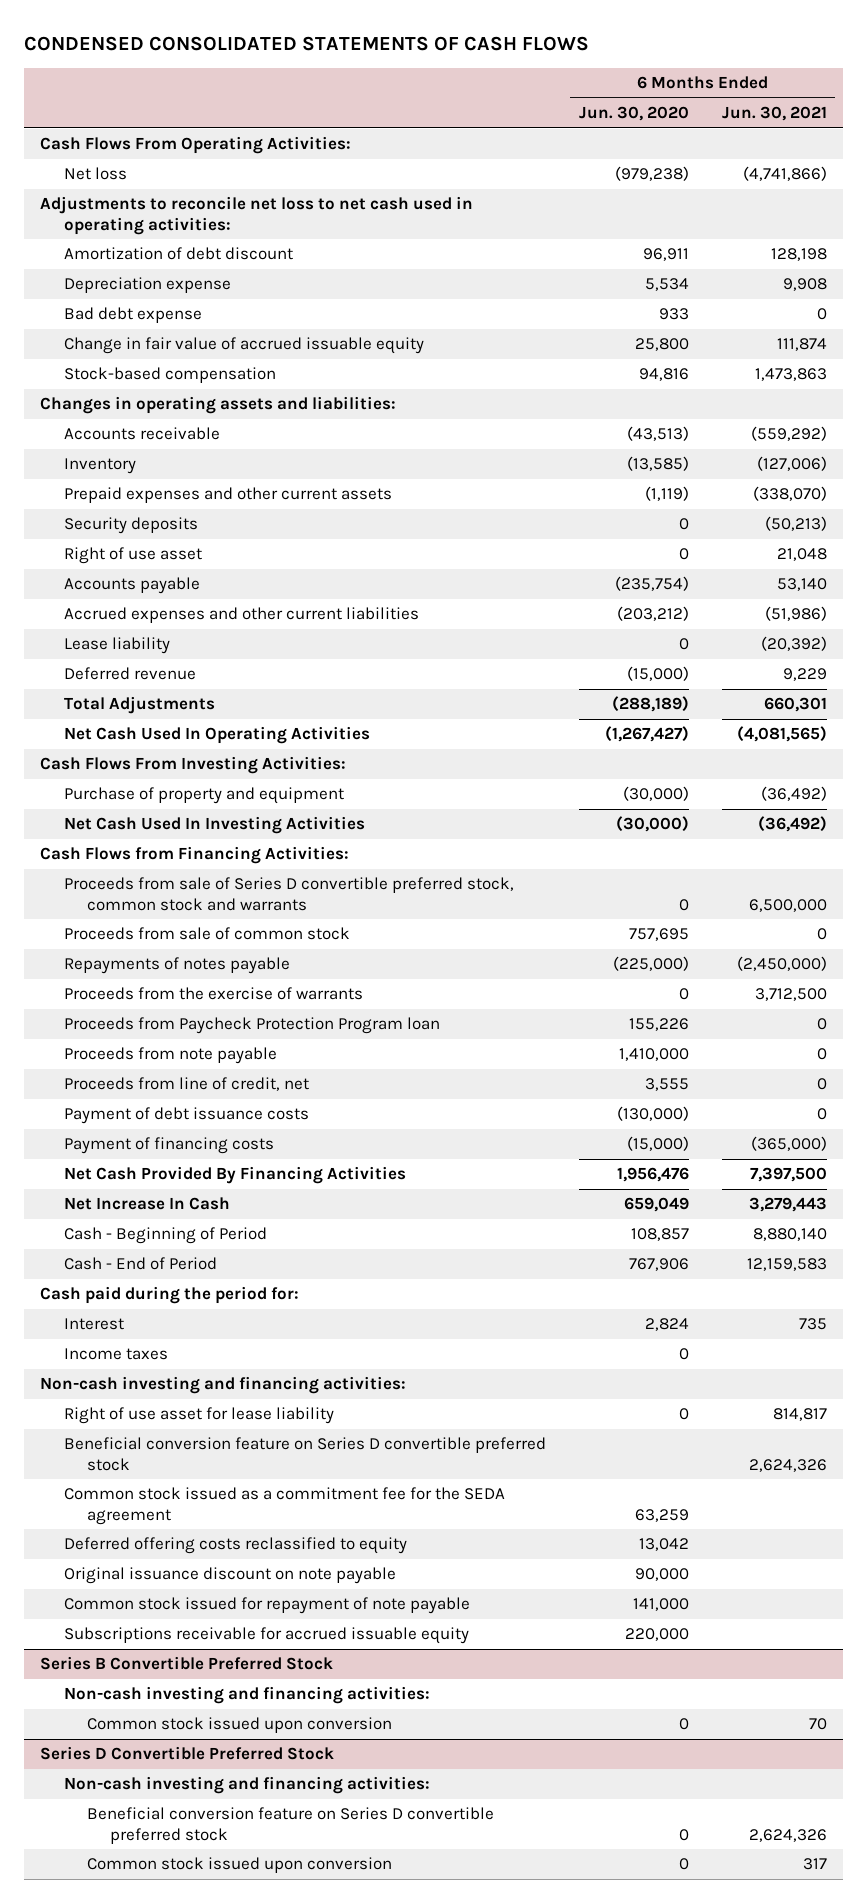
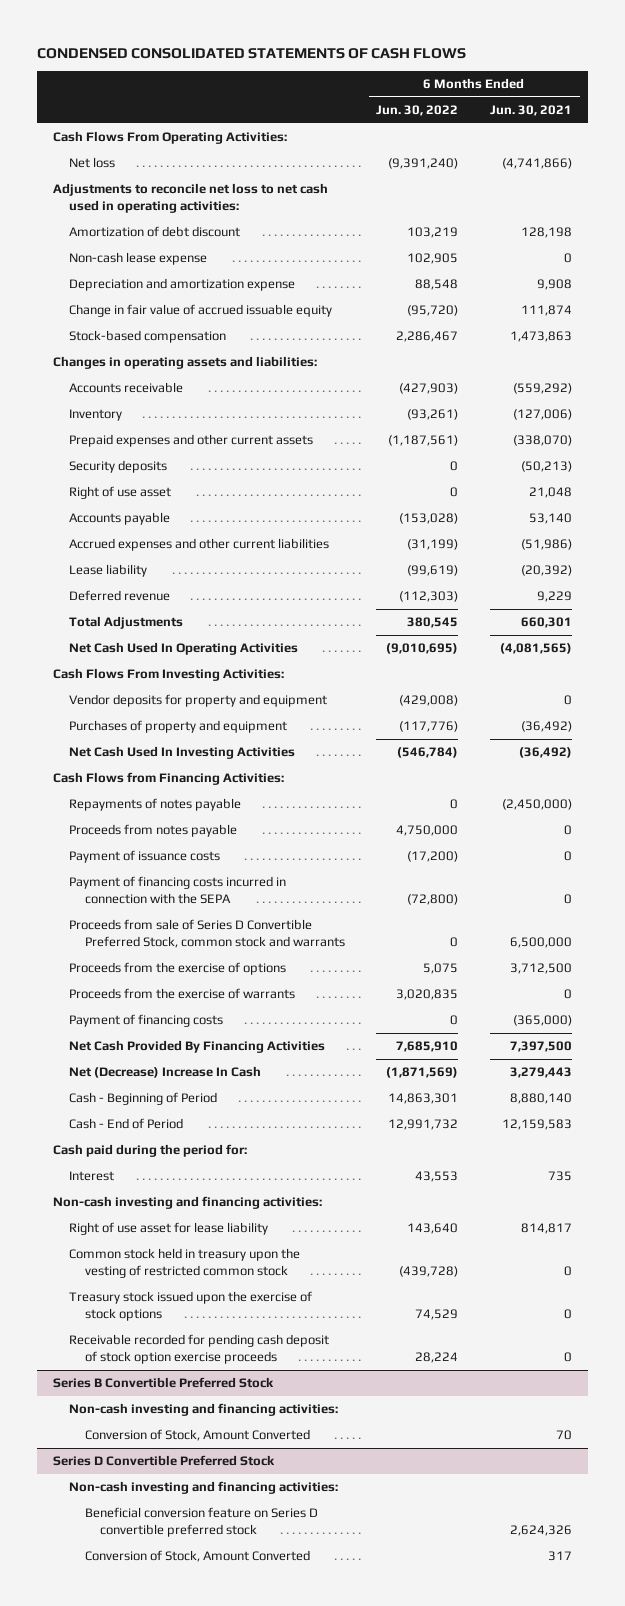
- | 6 Months Ended Jun. 30, 2020 | 6 Months Ended Jun. 30, 2021
+ | 6 Months Ended Jun. 30, 2022 | 6 Months Ended Jun. 30, 2021
- Depreciation expense | 5,534 | 9,908
- Bad debt expense | 933 | 0
+ Non-cash lease expense | 102,905 | 0
+ Depreciation and amortization expense | 88,548 | 9,908
- Purchase of property and equipment | (30,000) | (36,492)
+ Vendor deposits for property and equipment | (429,008) | 0
+ Purchases of property and equipment | (117,776) | (36,492)
- Proceeds from sale of Series D convertible preferred stock, common stock and warrants | 0 | 6,500,000
- Proceeds from sale of common stock | 757,695 | 0
- Proceeds from the exercise of warrants | 0 | 3,712,500
- Proceeds from Paycheck Protection Program loan | 155,226 | 0
- Proceeds from note payable | 1,410,000 | 0
- Proceeds from line of credit, net | 3,555 | 0
- Payment of debt issuance costs | (130,000) | 0
+ Proceeds from notes payable | 4,750,000 | 0
+ Payment of issuance costs | (17,200) | 0
+ Payment of financing costs incurred in connection with the SEPA | (72,800) | 0
+ Proceeds from sale of Series D Convertible Preferred Stock, common stock and warrants | 0 | 6,500,000
+ Proceeds from the exercise of options | 5,075 | 3,712,500
+ Proceeds from the exercise of warrants | 3,020,835 | 0
- Net Increase In Cash | 659,049 | 3,279,443
+ Net (Decrease) Increase In Cash | (1,871,569) | 3,279,443
- Income taxes | 0 |
- Beneficial conversion feature on Series D convertible preferred stock | | 2,624,326
- Common stock issued as a commitment fee for the SEDA agreement | 63,259 |
- Deferred offering costs reclassified to equity | 13,042 |
- Original issuance discount on note payable | 90,000 |
- Common stock issued for repayment of note payable | 141,000 |
- Subscriptions receivable for accrued issuable equity | 220,000 |
+ Common stock held in treasury upon the vesting of restricted common stock | (439,728) | 0
+ Treasury stock issued upon the exercise of stock options | 74,529 | 0
+ Receivable recorded for pending cash deposit of stock option exercise proceeds | 28,224 | 0
@ Series B Convertible Preferred Stock
- Common stock issued upon conversion | 0 | 70
+ Conversion of Stock, Amount Converted | | 70
@ Series D Convertible Preferred Stock
- Common stock issued upon conversion | 0 | 317
+ Conversion of Stock, Amount Converted | | 317

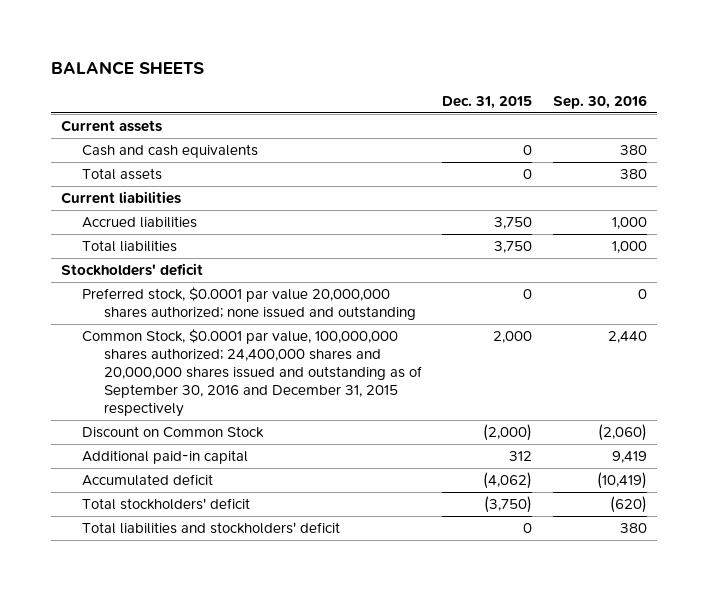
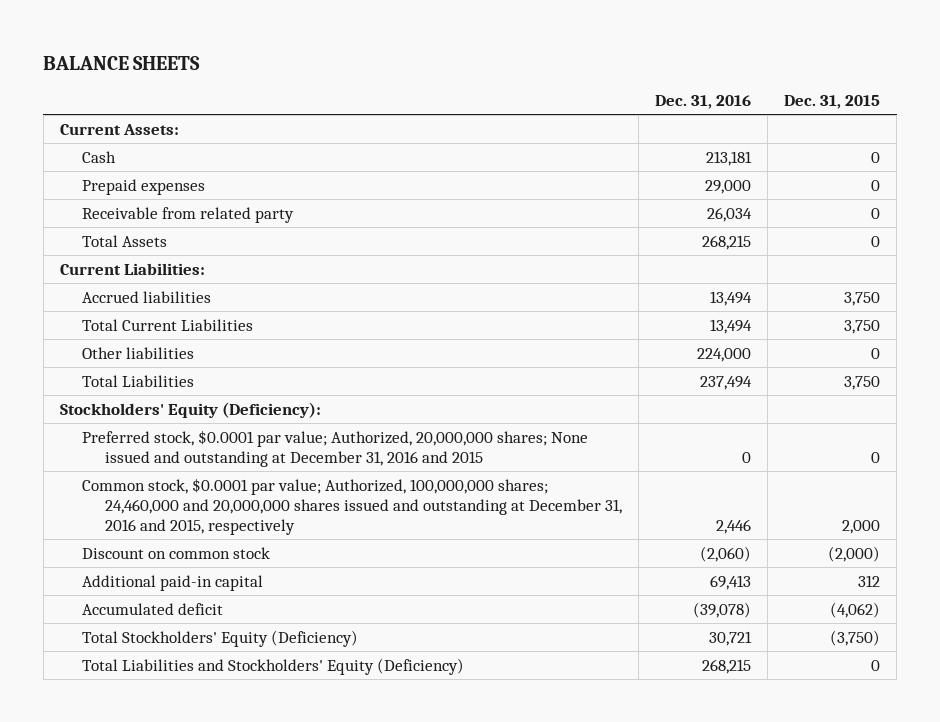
- | Dec. 31, 2015 | Sep. 30, 2016
+ | Dec. 31, 2016 | Dec. 31, 2015
- Current assets
- Cash and cash equivalents | 0 | 380
- Total assets | 0 | 380
- Current liabilities
+ Current Assets:
+ Cash | 213,181 | 0
+ Prepaid expenses | 29,000 | 0
+ Receivable from related party | 26,034 | 0
+ Total Assets | 268,215 | 0
+ Current Liabilities:
- Total liabilities | 3,750 | 1,000
- Stockholders' deficit
- Preferred stock, $0.0001 par value 20,000,000 shares authorized; none issued and outstanding | 0 | 0
- Common Stock, $0.0001 par value, 100,000,000 shares authorized; 24,400,000 shares and 20,000,000 shares issued and outstanding as of September 30, 2016 and December 31, 2015 respectively | 2,000 | 2,440
- Discount on Common Stock | (2,000) | (2,060)
+ Total Current Liabilities | 13,494 | 3,750
+ Other liabilities | 224,000 | 0
+ Total Liabilities | 237,494 | 3,750
+ Stockholders' Equity (Deficiency):
+ Preferred stock, $0.0001 par value; Authorized, 20,000,000 shares; None issued and outstanding at December 31, 2016 and 2015 | 0 | 0
+ Common stock, $0.0001 par value; Authorized, 100,000,000 shares; 24,460,000 and 20,000,000 shares issued and outstanding at December 31, 2016 and 2015, respectively | 2,446 | 2,000
+ Discount on common stock | (2,060) | (2,000)
- Total stockholders' deficit | (3,750) | (620)
- Total liabilities and stockholders' deficit | 0 | 380
+ Total Stockholders' Equity (Deficiency) | 30,721 | (3,750)
+ Total Liabilities and Stockholders' Equity (Deficiency) | 268,215 | 0

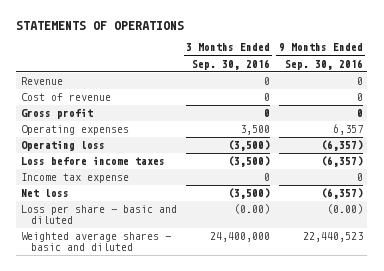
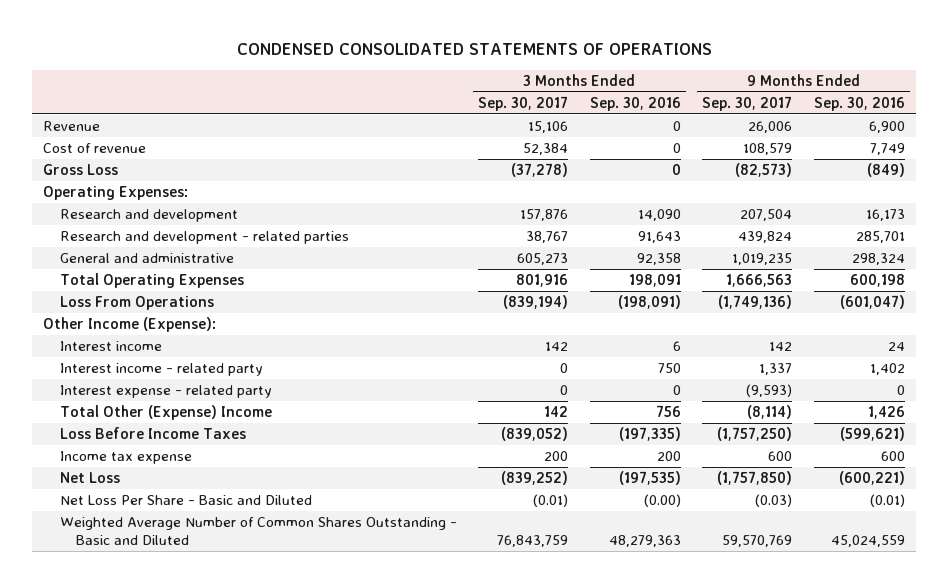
- STATEMENTS OF OPERATIONS
+ CONDENSED CONSOLIDATED STATEMENTS OF OPERATIONS
- | 3 Months Ended Sep. 30, 2016 | 9 Months Ended Sep. 30, 2016
+ | 3 Months Ended Sep. 30, 2017 | 3 Months Ended Sep. 30, 2016 | 9 Months Ended Sep. 30, 2017 | 9 Months Ended Sep. 30, 2016
- Revenue | 0 | 0
- Cost of revenue | 0 | 0
- Gross profit | 0 | 0
- Operating expenses | 3,500 | 6,357
- Operating loss | (3,500) | (6,357)
- Loss before income taxes | (3,500) | (6,357)
- Income tax expense | 0 | 0
- Net loss | (3,500) | (6,357)
- Loss per share - basic and diluted | (0.00) | (0.00)
- Weighted average shares - basic and diluted | 24,400,000 | 22,440,523
+ Revenue | 15,106 | 0 | 26,006 | 6,900
+ Cost of revenue | 52,384 | 0 | 108,579 | 7,749
+ Gross Loss | (37,278) | 0 | (82,573) | (849)
+ Operating Expenses:
+ Research and development | 157,876 | 14,090 | 207,504 | 16,173
+ Research and development - related parties | 38,767 | 91,643 | 439,824 | 285,701
+ General and administrative | 605,273 | 92,358 | 1,019,235 | 298,324
+ Total Operating Expenses | 801,916 | 198,091 | 1,666,563 | 600,198
+ Loss From Operations | (839,194) | (198,091) | (1,749,136) | (601,047)
+ Other Income (Expense):
+ Interest income | 142 | 6 | 142 | 24
+ Interest income - related party | 0 | 750 | 1,337 | 1,402
+ Interest expense - related party | 0 | 0 | (9,593) | 0
+ Total Other (Expense) Income | 142 | 756 | (8,114) | 1,426
+ Loss Before Income Taxes | (839,052) | (197,335) | (1,757,250) | (599,621)
+ Income tax expense | 200 | 200 | 600 | 600
+ Net Loss | (839,252) | (197,535) | (1,757,850) | (600,221)
+ Net Loss Per Share - Basic and Diluted | (0.01) | (0.00) | (0.03) | (0.01)
+ Weighted Average Number of Common Shares Outstanding - Basic and Diluted | 76,843,759 | 48,279,363 | 59,570,769 | 45,024,559

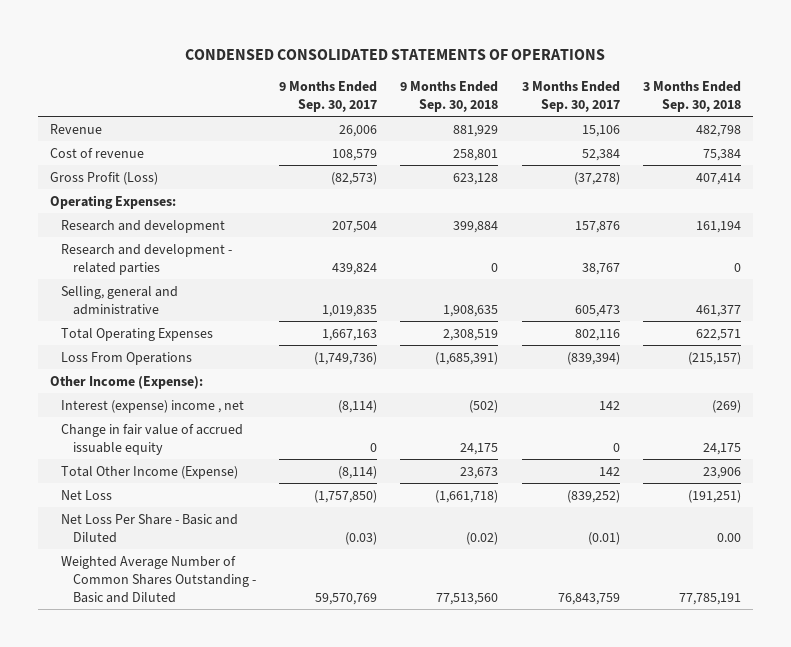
- | 3 Months Ended Sep. 30, 2017 | 3 Months Ended Sep. 30, 2016 | 9 Months Ended Sep. 30, 2017 | 9 Months Ended Sep. 30, 2016
+ | 9 Months Ended Sep. 30, 2017 | 9 Months Ended Sep. 30, 2018 | 3 Months Ended Sep. 30, 2017 | 3 Months Ended Sep. 30, 2018
- Gross Loss | (37,278) | 0 | (82,573) | (849)
+ Gross Profit (Loss) | (82,573) | 623,128 | (37,278) | 407,414
- General and administrative | 605,273 | 92,358 | 1,019,235 | 298,324
- Total Operating Expenses | 801,916 | 198,091 | 1,666,563 | 600,198
- Loss From Operations | (839,194) | (198,091) | (1,749,136) | (601,047)
+ Selling, general and administrative | 1,019,835 | 1,908,635 | 605,473 | 461,377
+ Total Operating Expenses | 1,667,163 | 2,308,519 | 802,116 | 622,571
+ Loss From Operations | (1,749,736) | (1,685,391) | (839,394) | (215,157)
- Interest income | 142 | 6 | 142 | 24
- Interest income - related party | 0 | 750 | 1,337 | 1,402
- Interest expense - related party | 0 | 0 | (9,593) | 0
- Total Other (Expense) Income | 142 | 756 | (8,114) | 1,426
- Loss Before Income Taxes | (839,052) | (197,335) | (1,757,250) | (599,621)
- Income tax expense | 200 | 200 | 600 | 600
+ Interest (expense) income , net | (8,114) | (502) | 142 | (269)
+ Change in fair value of accrued issuable equity | 0 | 24,175 | 0 | 24,175
+ Total Other Income (Expense) | (8,114) | 23,673 | 142 | 23,906

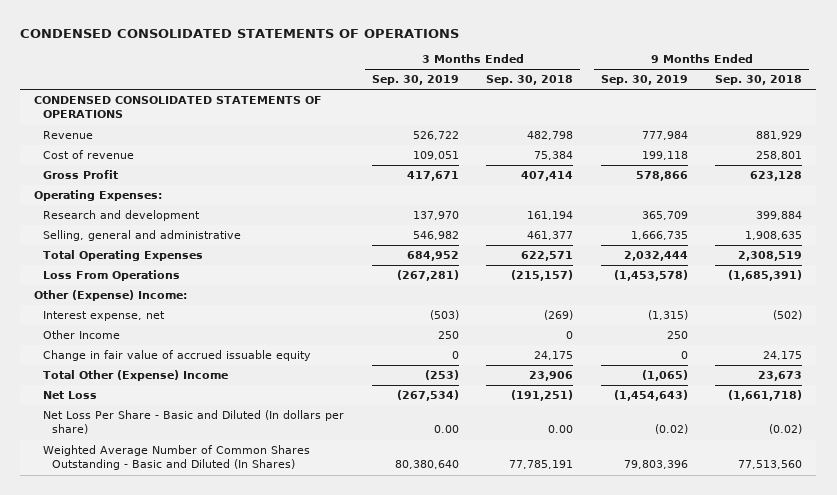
- | 9 Months Ended Sep. 30, 2017 | 9 Months Ended Sep. 30, 2018 | 3 Months Ended Sep. 30, 2017 | 3 Months Ended Sep. 30, 2018
+ | 3 Months Ended Sep. 30, 2019 | 3 Months Ended Sep. 30, 2018 | 9 Months Ended Sep. 30, 2019 | 9 Months Ended Sep. 30, 2018
+ CONDENSED CONSOLIDATED STATEMENTS OF OPERATIONS
- Gross Profit (Loss) | (82,573) | 623,128 | (37,278) | 407,414
+ Gross Profit | 417,671 | 407,414 | 578,866 | 623,128
- Research and development - related parties | 439,824 | 0 | 38,767 | 0
- Other Income (Expense):
- Interest (expense) income , net | (8,114) | (502) | 142 | (269)
+ Other (Expense) Income:
+ Interest expense, net | (503) | (269) | (1,315) | (502)
+ Other Income | 250 | 0 | 250 |
- Total Other Income (Expense) | (8,114) | 23,673 | 142 | 23,906
+ Total Other (Expense) Income | (253) | 23,906 | (1,065) | 23,673
- Net Loss Per Share - Basic and Diluted | (0.03) | (0.02) | (0.01) | 0.00
- Weighted Average Number of Common Shares Outstanding - Basic and Diluted | 59,570,769 | 77,513,560 | 76,843,759 | 77,785,191
+ Net Loss Per Share - Basic and Diluted (In dollars per share) | 0.00 | 0.00 | (0.02) | (0.02)
+ Weighted Average Number of Common Shares Outstanding - Basic and Diluted (In Shares) | 80,380,640 | 77,785,191 | 79,803,396 | 77,513,560

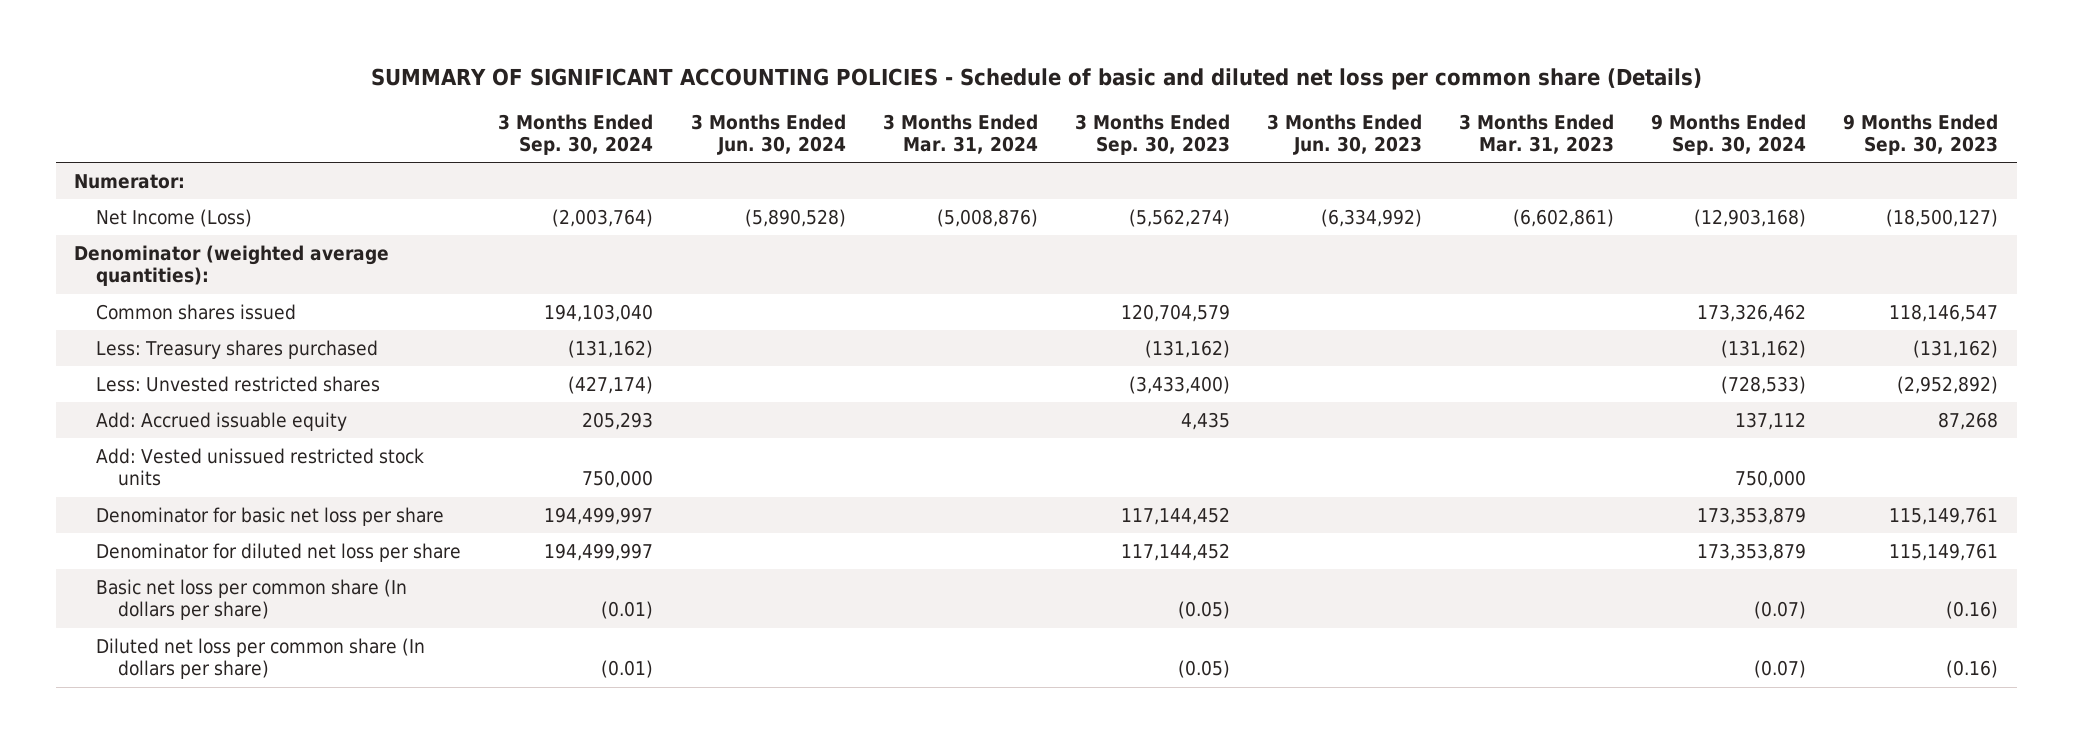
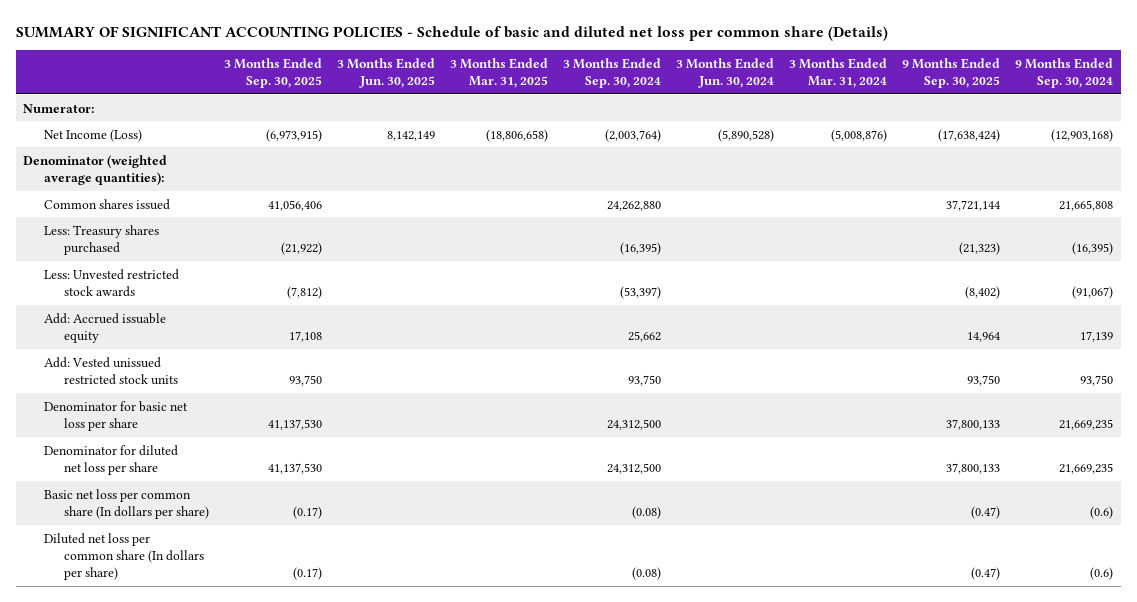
- | 3 Months Ended Sep. 30, 2024 | 3 Months Ended Jun. 30, 2024 | 3 Months Ended Mar. 31, 2024 | 3 Months Ended Sep. 30, 2023 | 3 Months Ended Jun. 30, 2023 | 3 Months Ended Mar. 31, 2023 | 9 Months Ended Sep. 30, 2024 | 9 Months Ended Sep. 30, 2023
+ | 3 Months Ended Sep. 30, 2025 | 3 Months Ended Jun. 30, 2025 | 3 Months Ended Mar. 31, 2025 | 3 Months Ended Sep. 30, 2024 | 3 Months Ended Jun. 30, 2024 | 3 Months Ended Mar. 31, 2024 | 9 Months Ended Sep. 30, 2025 | 9 Months Ended Sep. 30, 2024
- Common shares issued | 194,103,040 | | | 120,704,579 | | | 173,326,462 | 118,146,547
- Less: Treasury shares purchased | (131,162) | | | (131,162) | | | (131,162) | (131,162)
- Less: Unvested restricted shares | (427,174) | | | (3,433,400) | | | (728,533) | (2,952,892)
- Add: Accrued issuable equity | 205,293 | | | 4,435 | | | 137,112 | 87,268
- Add: Vested unissued restricted stock units | 750,000 | | | | | | 750,000 |
- Denominator for basic net loss per share | 194,499,997 | | | 117,144,452 | | | 173,353,879 | 115,149,761
- Denominator for diluted net loss per share | 194,499,997 | | | 117,144,452 | | | 173,353,879 | 115,149,761
- Basic net loss per common share (In dollars per share) | (0.01) | | | (0.05) | | | (0.07) | (0.16)
- Diluted net loss per common share (In dollars per share) | (0.01) | | | (0.05) | | | (0.07) | (0.16)
+ Common shares issued | 41,056,406 | | | 24,262,880 | | | 37,721,144 | 21,665,808
+ Less: Treasury shares purchased | (21,922) | | | (16,395) | | | (21,323) | (16,395)
+ Less: Unvested restricted stock awards | (7,812) | | | (53,397) | | | (8,402) | (91,067)
+ Add: Accrued issuable equity | 17,108 | | | 25,662 | | | 14,964 | 17,139
+ Add: Vested unissued restricted stock units | 93,750 | | | 93,750 | | | 93,750 | 93,750
+ Denominator for basic net loss per share | 41,137,530 | | | 24,312,500 | | | 37,800,133 | 21,669,235
+ Denominator for diluted net loss per share | 41,137,530 | | | 24,312,500 | | | 37,800,133 | 21,669,235
+ Basic net loss per common share (In dollars per share) | (0.17) | | | (0.08) | | | (0.47) | (0.6)
+ Diluted net loss per common share (In dollars per share) | (0.17) | | | (0.08) | | | (0.47) | (0.6)

